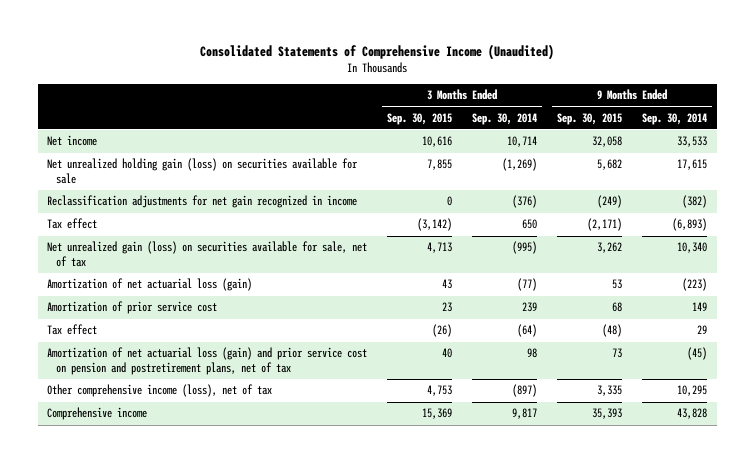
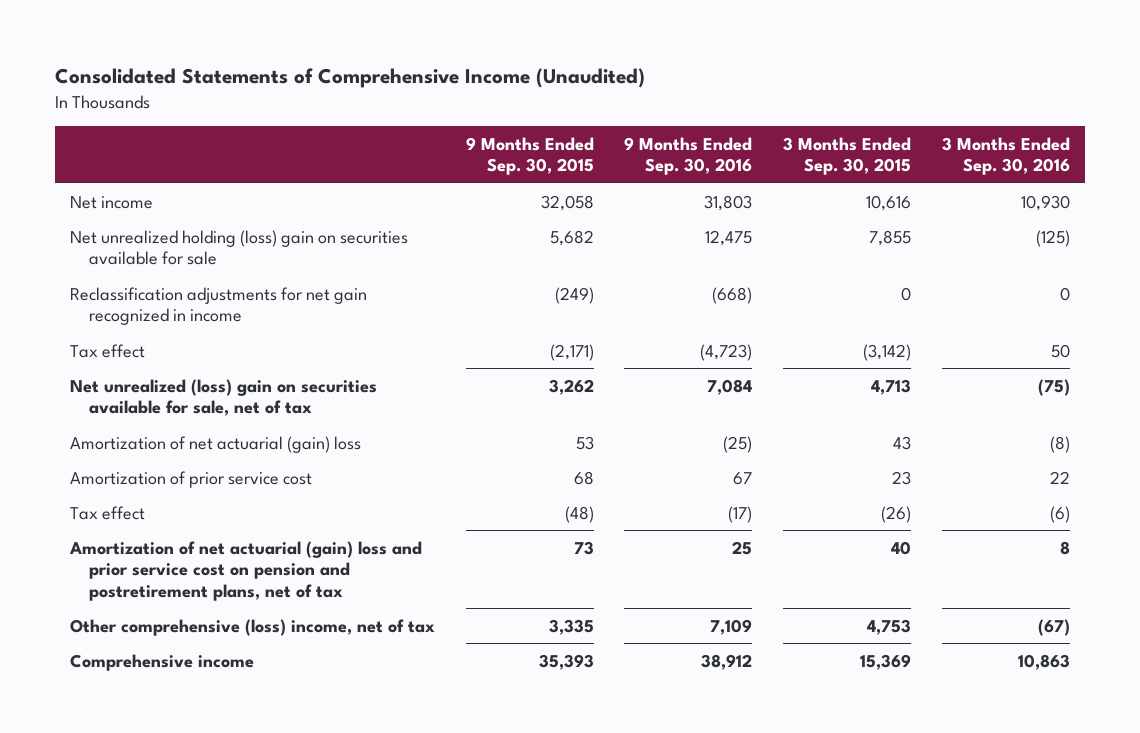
- | 3 Months Ended Sep. 30, 2015 | 3 Months Ended Sep. 30, 2014 | 9 Months Ended Sep. 30, 2015 | 9 Months Ended Sep. 30, 2014
+ | 9 Months Ended Sep. 30, 2015 | 9 Months Ended Sep. 30, 2016 | 3 Months Ended Sep. 30, 2015 | 3 Months Ended Sep. 30, 2016
- Net unrealized holding gain (loss) on securities available for sale | 7,855 | (1,269) | 5,682 | 17,615
+ Net unrealized holding (loss) gain on securities available for sale | 5,682 | 12,475 | 7,855 | (125)
- Net unrealized gain (loss) on securities available for sale, net of tax | 4,713 | (995) | 3,262 | 10,340
- Amortization of net actuarial loss (gain) | 43 | (77) | 53 | (223)
+ Net unrealized (loss) gain on securities available for sale, net of tax | 3,262 | 7,084 | 4,713 | (75)
+ Amortization of net actuarial (gain) loss | 53 | (25) | 43 | (8)
- Amortization of net actuarial loss (gain) and prior service cost on pension and postretirement plans, net of tax | 40 | 98 | 73 | (45)
- Other comprehensive income (loss), net of tax | 4,753 | (897) | 3,335 | 10,295
+ Amortization of net actuarial (gain) loss and prior service cost on pension and postretirement plans, net of tax | 73 | 25 | 40 | 8
+ Other comprehensive (loss) income, net of tax | 3,335 | 7,109 | 4,753 | (67)

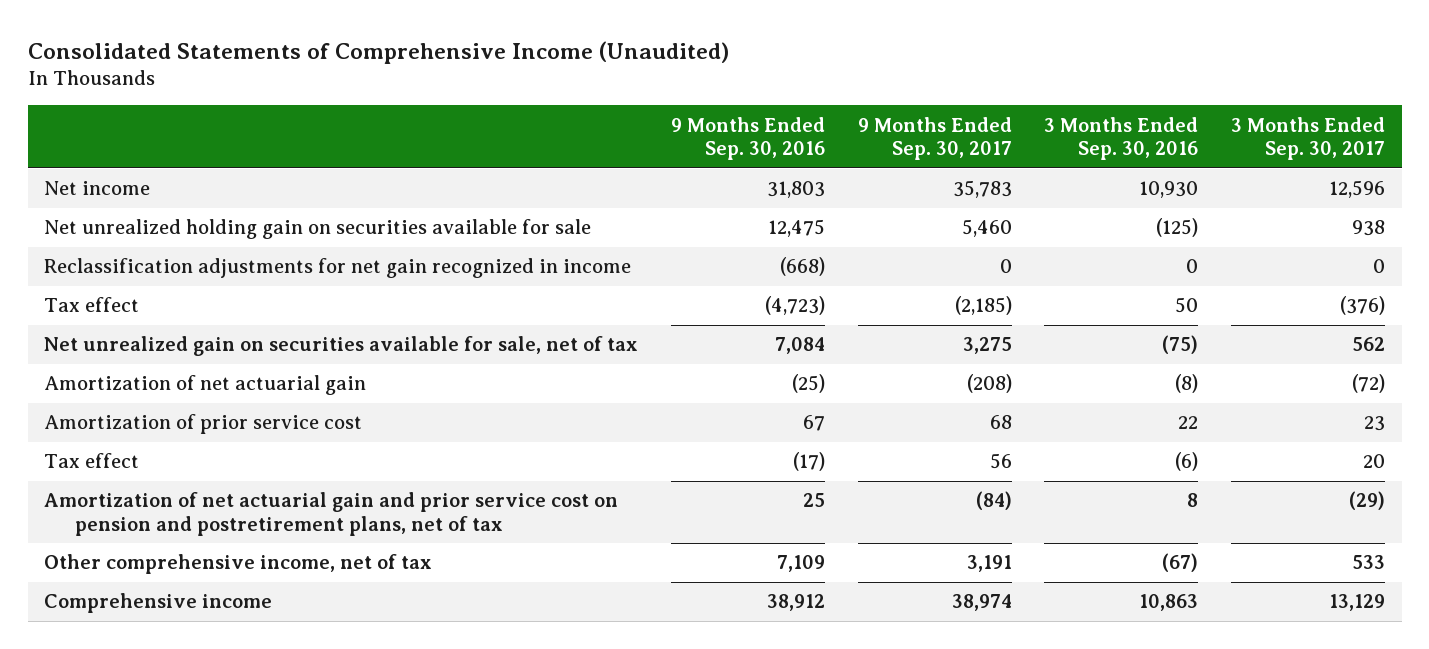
- | 9 Months Ended Sep. 30, 2015 | 9 Months Ended Sep. 30, 2016 | 3 Months Ended Sep. 30, 2015 | 3 Months Ended Sep. 30, 2016
+ | 9 Months Ended Sep. 30, 2016 | 9 Months Ended Sep. 30, 2017 | 3 Months Ended Sep. 30, 2016 | 3 Months Ended Sep. 30, 2017
- Net unrealized holding (loss) gain on securities available for sale | 5,682 | 12,475 | 7,855 | (125)
+ Net unrealized holding gain on securities available for sale | 12,475 | 5,460 | (125) | 938
- Net unrealized (loss) gain on securities available for sale, net of tax | 3,262 | 7,084 | 4,713 | (75)
- Amortization of net actuarial (gain) loss | 53 | (25) | 43 | (8)
+ Net unrealized gain on securities available for sale, net of tax | 7,084 | 3,275 | (75) | 562
+ Amortization of net actuarial gain | (25) | (208) | (8) | (72)
- Amortization of net actuarial (gain) loss and prior service cost on pension and postretirement plans, net of tax | 73 | 25 | 40 | 8
- Other comprehensive (loss) income, net of tax | 3,335 | 7,109 | 4,753 | (67)
+ Amortization of net actuarial gain and prior service cost on pension and postretirement plans, net of tax | 25 | (84) | 8 | (29)
+ Other comprehensive income, net of tax | 7,109 | 3,191 | (67) | 533

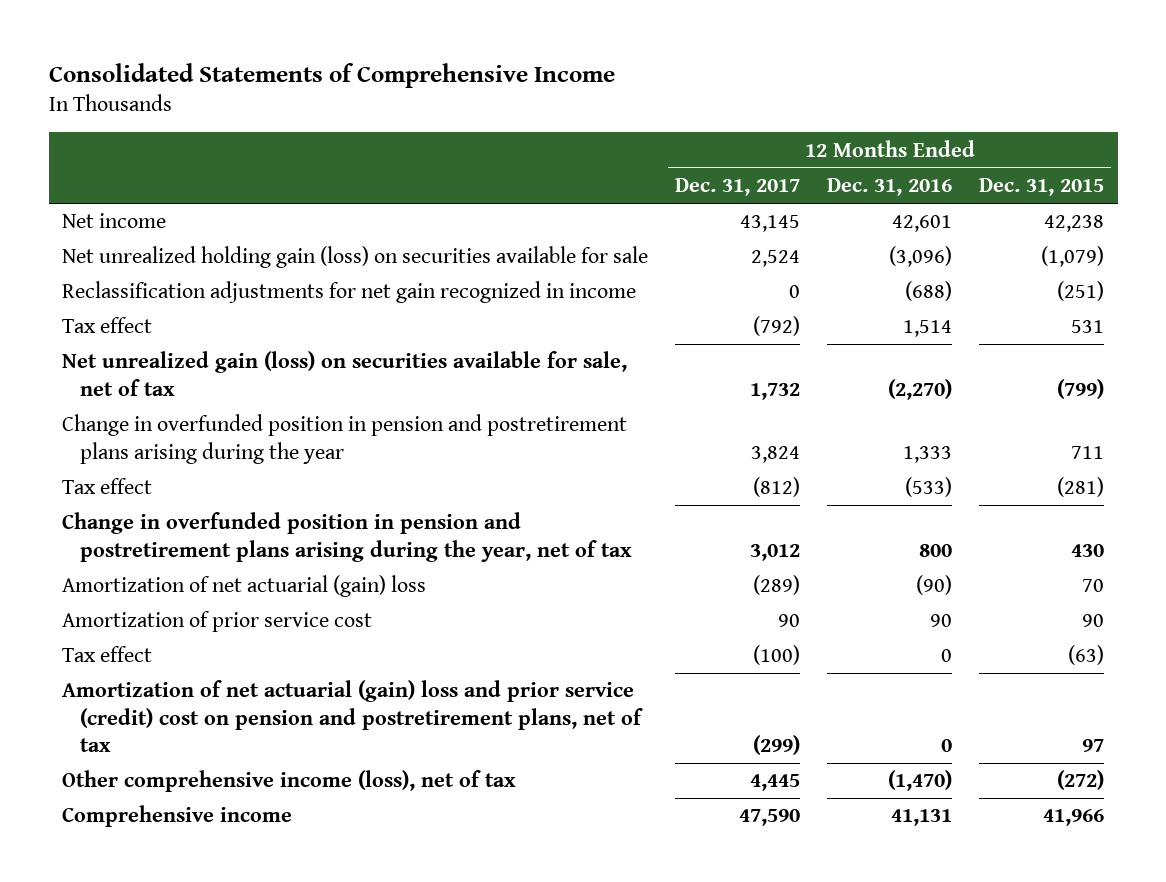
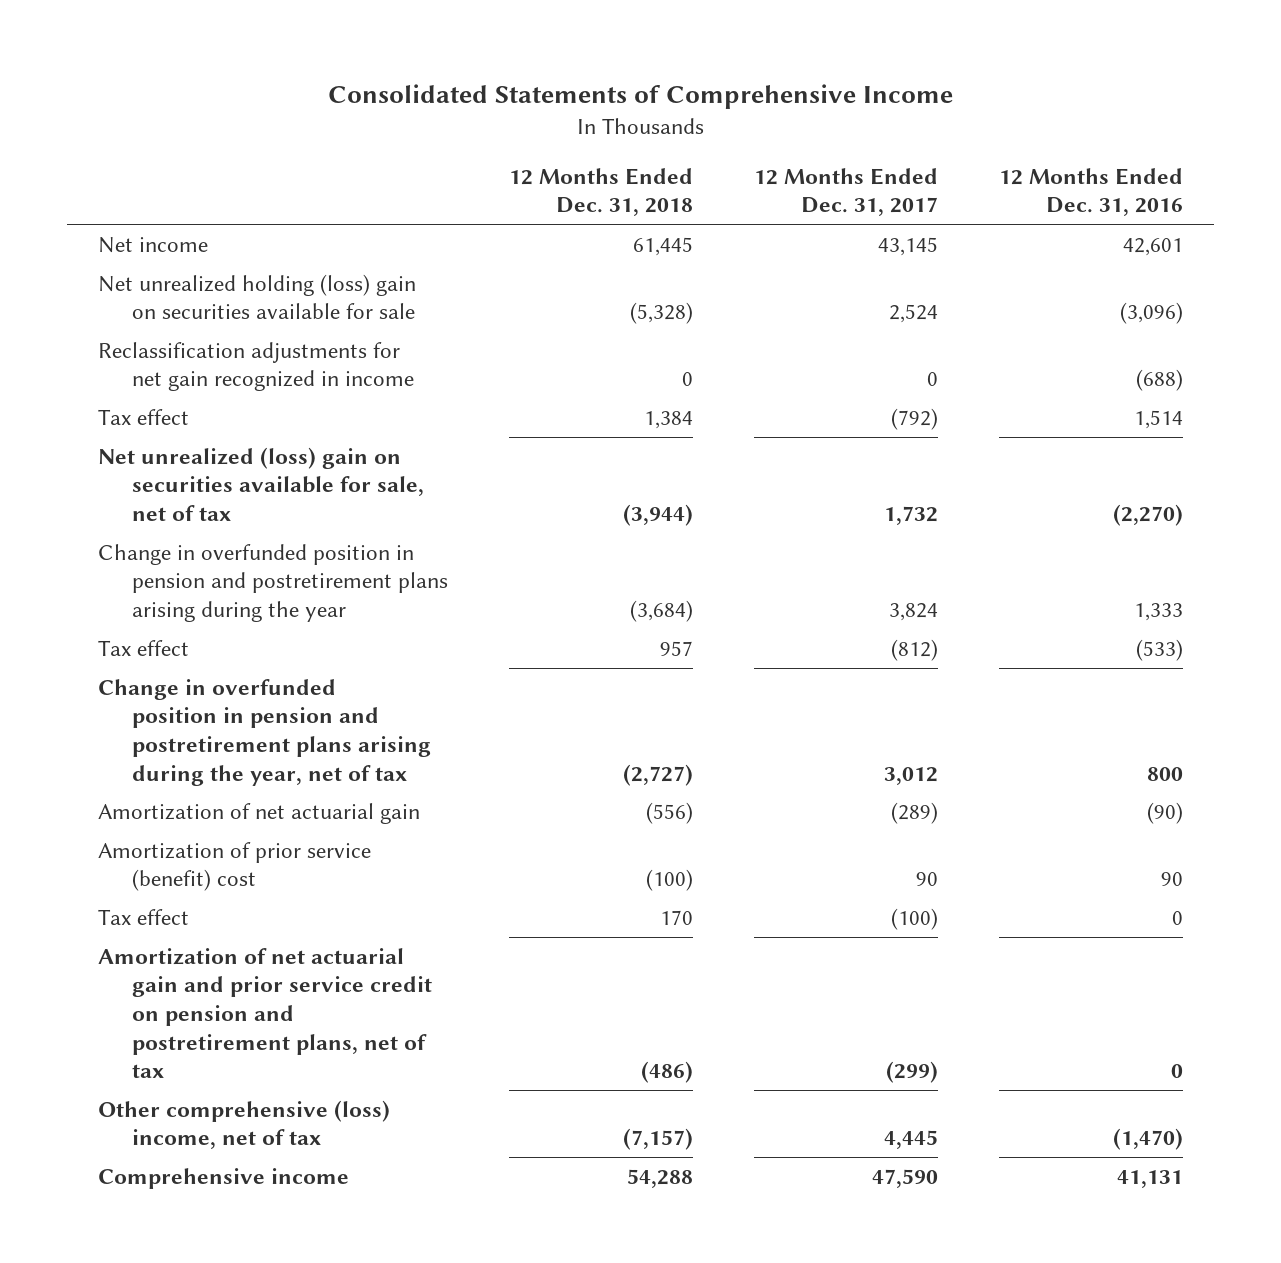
- | 12 Months Ended Dec. 31, 2017 | 12 Months Ended Dec. 31, 2016 | 12 Months Ended Dec. 31, 2015
+ | 12 Months Ended Dec. 31, 2018 | 12 Months Ended Dec. 31, 2017 | 12 Months Ended Dec. 31, 2016
- Net unrealized holding gain (loss) on securities available for sale | 2,524 | (3,096) | (1,079)
+ Net unrealized holding (loss) gain on securities available for sale | (5,328) | 2,524 | (3,096)
- Net unrealized gain (loss) on securities available for sale, net of tax | 1,732 | (2,270) | (799)
+ Net unrealized (loss) gain on securities available for sale, net of tax | (3,944) | 1,732 | (2,270)
- Amortization of net actuarial (gain) loss | (289) | (90) | 70
- Amortization of prior service cost | 90 | 90 | 90
+ Amortization of net actuarial gain | (556) | (289) | (90)
+ Amortization of prior service (benefit) cost | (100) | 90 | 90
- Amortization of net actuarial (gain) loss and prior service (credit) cost on pension and postretirement plans, net of tax | (299) | 0 | 97
- Other comprehensive income (loss), net of tax | 4,445 | (1,470) | (272)
+ Amortization of net actuarial gain and prior service credit on pension and postretirement plans, net of tax | (486) | (299) | 0
+ Other comprehensive (loss) income, net of tax | (7,157) | 4,445 | (1,470)

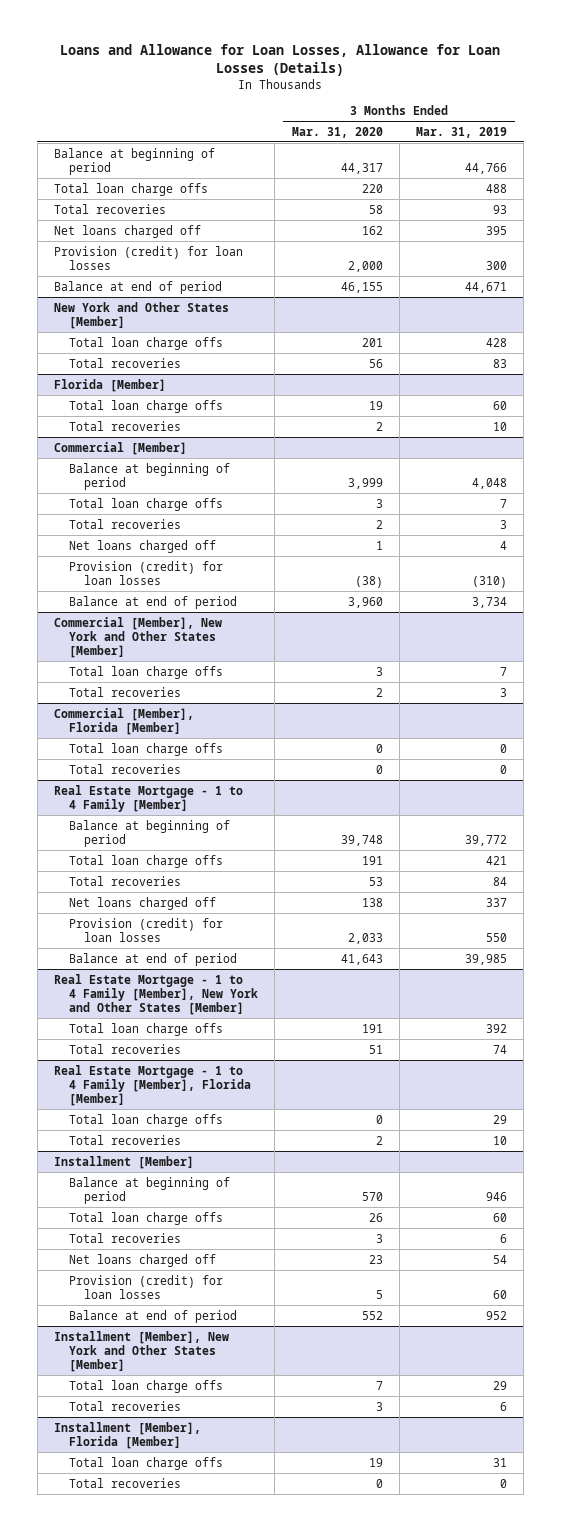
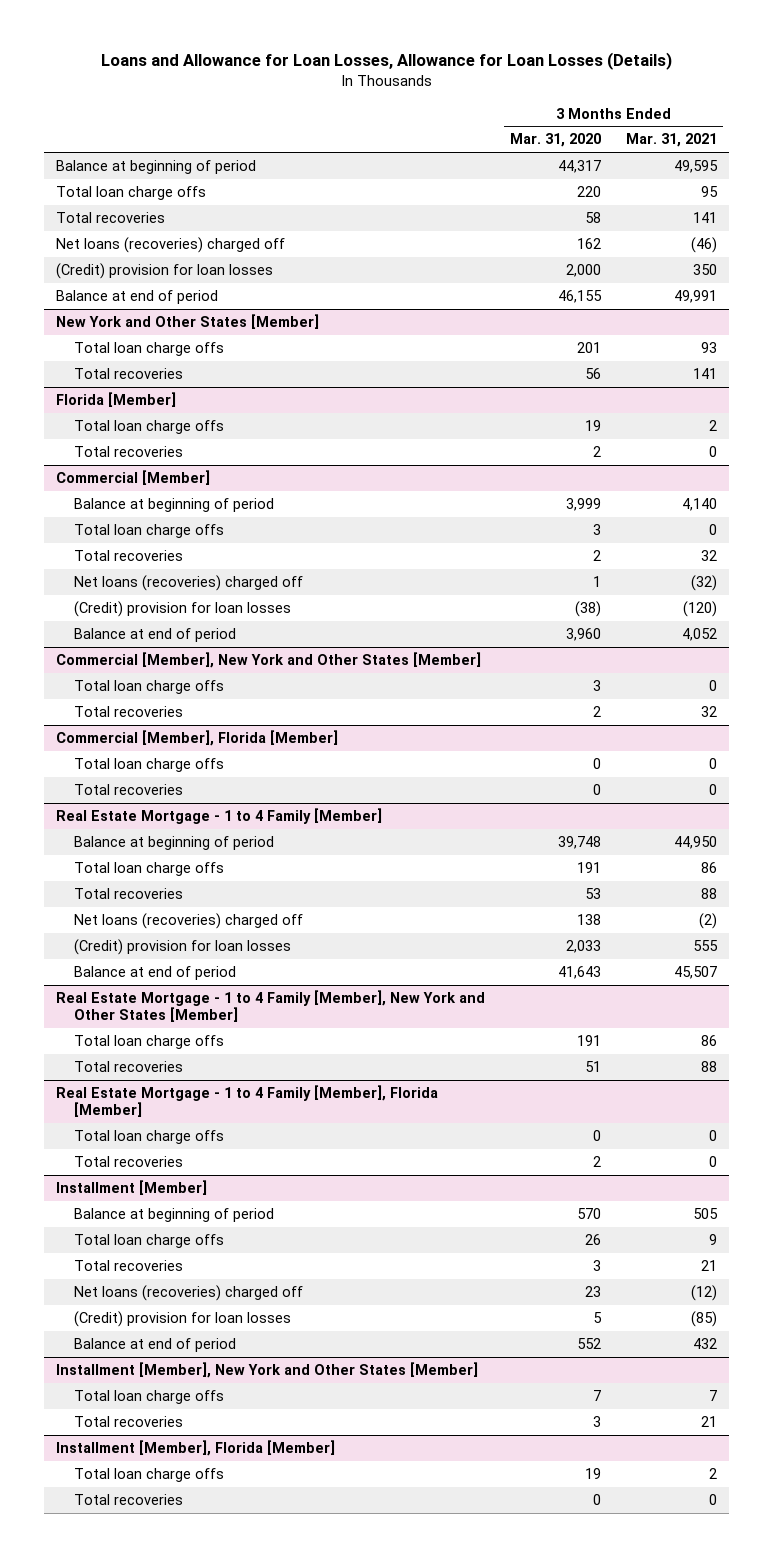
- | 3 Months Ended Mar. 31, 2020 | 3 Months Ended Mar. 31, 2019
+ | 3 Months Ended Mar. 31, 2020 | 3 Months Ended Mar. 31, 2021
- Net loans charged off | 162 | 395
- Provision (credit) for loan losses | 2,000 | 300
+ Net loans (recoveries) charged off | 162 | (46)
+ (Credit) provision for loan losses | 2,000 | 350
@ Commercial [Member]
- Net loans charged off | 1 | 4
- Provision (credit) for loan losses | (38) | (310)
+ Net loans (recoveries) charged off | 1 | (32)
+ (Credit) provision for loan losses | (38) | (120)
@ Real Estate Mortgage - 1 to 4 Family [Member]
- Net loans charged off | 138 | 337
- Provision (credit) for loan losses | 2,033 | 550
+ Net loans (recoveries) charged off | 138 | (2)
+ (Credit) provision for loan losses | 2,033 | 555
@ Installment [Member]
- Net loans charged off | 23 | 54
- Provision (credit) for loan losses | 5 | 60
+ Net loans (recoveries) charged off | 23 | (12)
+ (Credit) provision for loan losses | 5 | (85)

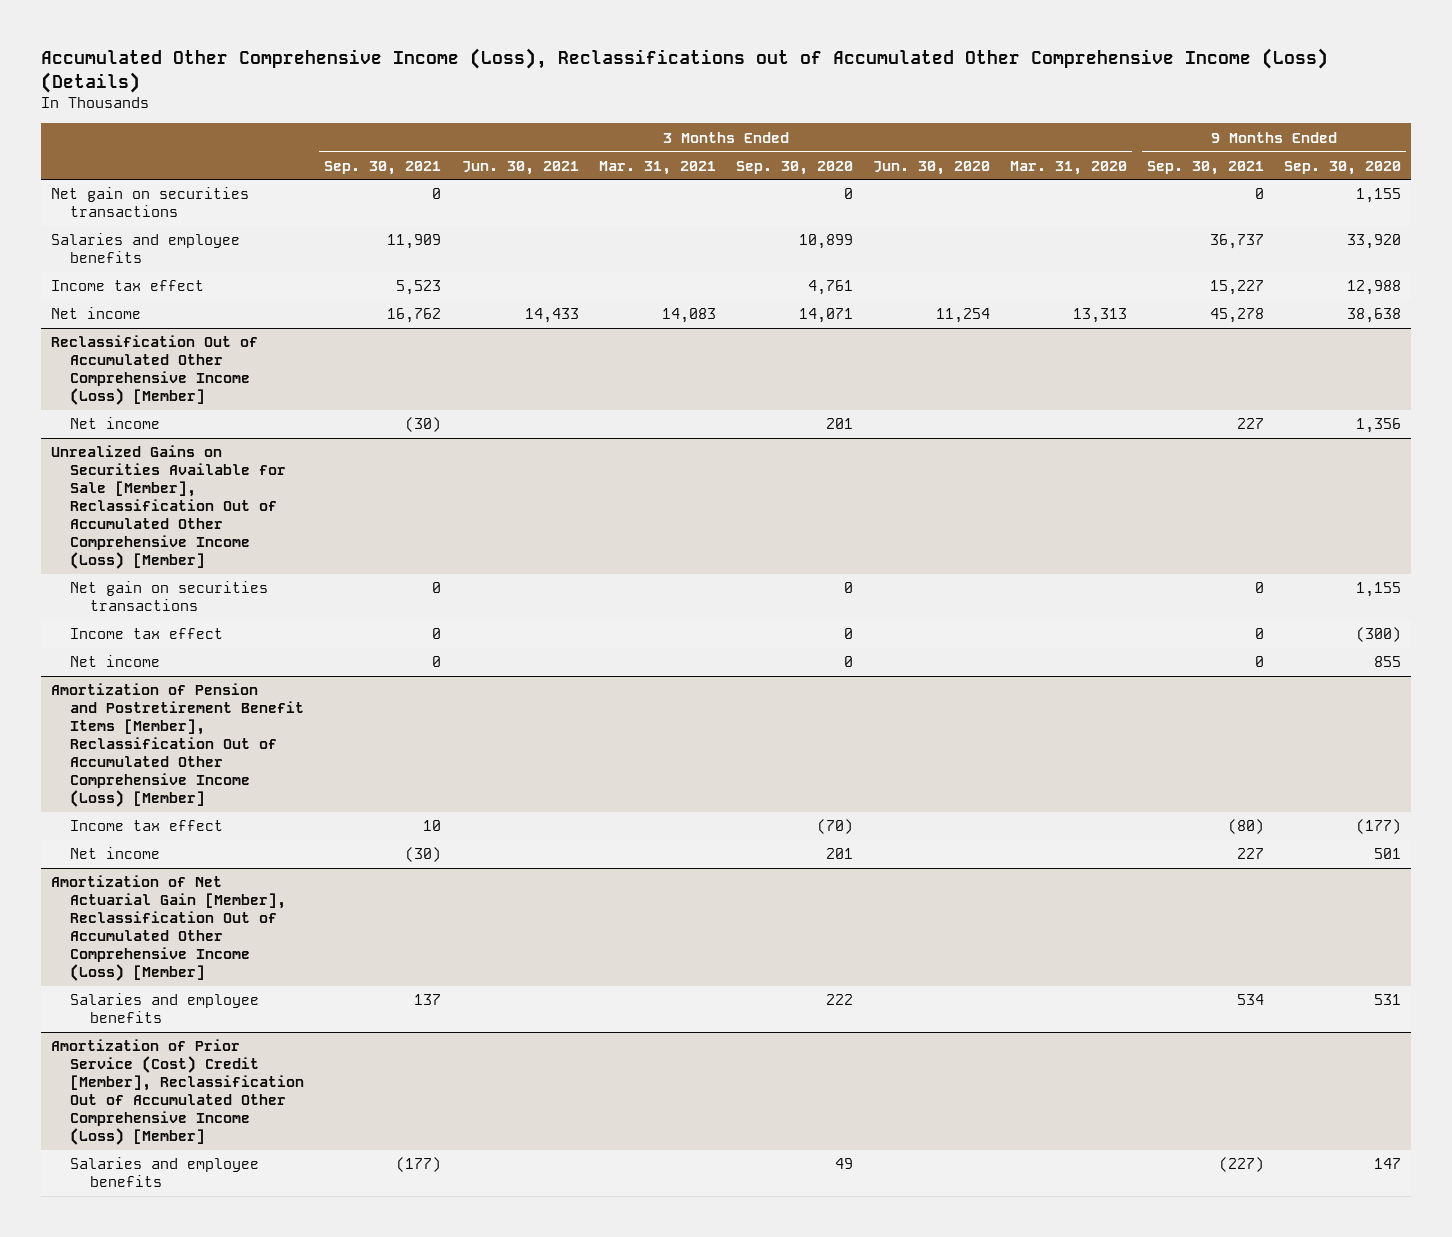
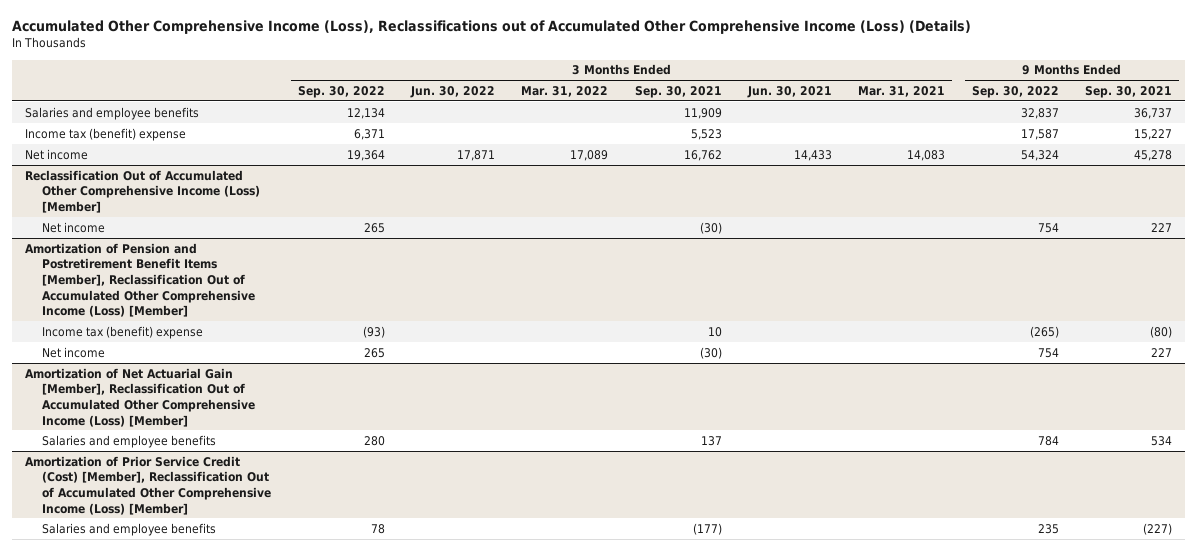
- | 3 Months Ended Sep. 30, 2021 | 3 Months Ended Jun. 30, 2021 | 3 Months Ended Mar. 31, 2021 | 3 Months Ended Sep. 30, 2020 | 3 Months Ended Jun. 30, 2020 | 3 Months Ended Mar. 31, 2020 | 9 Months Ended Sep. 30, 2021 | 9 Months Ended Sep. 30, 2020
+ | 3 Months Ended Sep. 30, 2022 | 3 Months Ended Jun. 30, 2022 | 3 Months Ended Mar. 31, 2022 | 3 Months Ended Sep. 30, 2021 | 3 Months Ended Jun. 30, 2021 | 3 Months Ended Mar. 31, 2021 | 9 Months Ended Sep. 30, 2022 | 9 Months Ended Sep. 30, 2021
- Net gain on securities transactions | 0 | | | 0 | | | 0 | 1,155
- Income tax effect | 5,523 | | | 4,761 | | | 15,227 | 12,988
+ Income tax (benefit) expense | 6,371 | | | 5,523 | | | 17,587 | 15,227
- Unrealized Gains on Securities Available for Sale [Member], Reclassification Out of Accumulated Other Comprehensive Income (Loss) [Member]
- Net gain on securities transactions | 0 | | | 0 | | | 0 | 1,155
- Income tax effect | 0 | | | 0 | | | 0 | (300)
- Net income | 0 | | | 0 | | | 0 | 855
@ Amortization of Pension and Postretirement Benefit Items [Member], Reclassification Out of Accumulated Other Comprehensive Income (Loss) [Member]
- Income tax effect | 10 | | | (70) | | | (80) | (177)
+ Income tax (benefit) expense | (93) | | | 10 | | | (265) | (80)
- Amortization of Prior Service (Cost) Credit [Member], Reclassification Out of Accumulated Other Comprehensive Income (Loss) [Member]
+ Amortization of Prior Service Credit (Cost) [Member], Reclassification Out of Accumulated Other Comprehensive Income (Loss) [Member]

